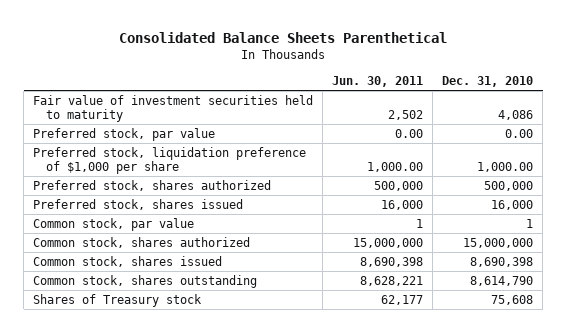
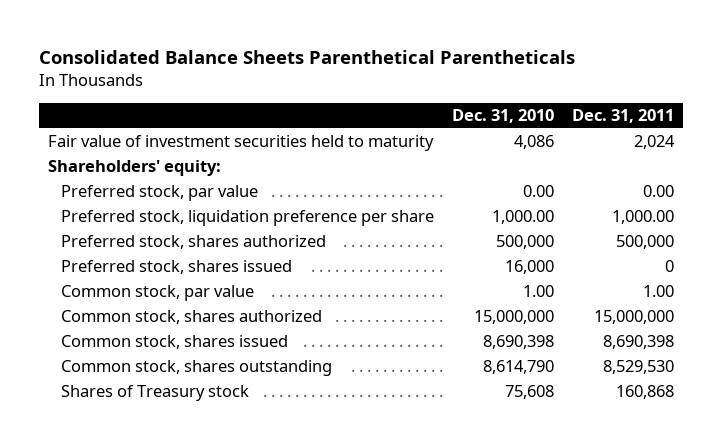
- Consolidated Balance Sheets Parenthetical
+ Consolidated Balance Sheets Parenthetical Parentheticals
- | Jun. 30, 2011 | Dec. 31, 2010
+ | Dec. 31, 2010 | Dec. 31, 2011
+ Shareholders' equity:
- Preferred stock, liquidation preference of $1,000 per share | 1,000.00 | 1,000.00
+ Preferred stock, liquidation preference per share | 1,000.00 | 1,000.00
- Common stock, par value | 1 | 1
+ Common stock, par value | 1.00 | 1.00

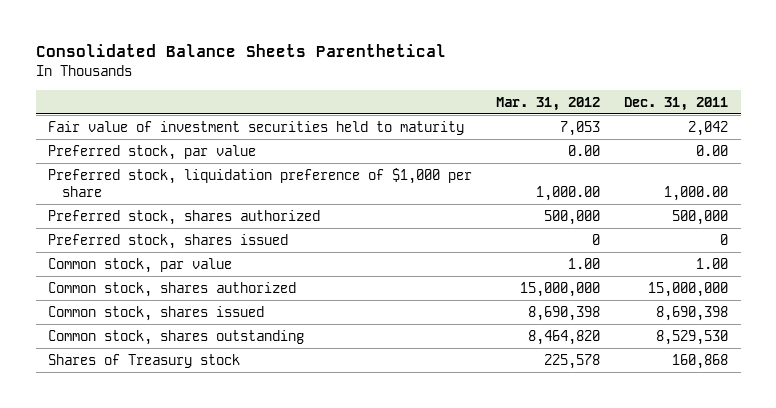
- Consolidated Balance Sheets Parenthetical Parentheticals
+ Consolidated Balance Sheets Parenthetical
- | Dec. 31, 2010 | Dec. 31, 2011
+ | Mar. 31, 2012 | Dec. 31, 2011
- Fair value of investment securities held to maturity | 4,086 | 2,024
- Shareholders' equity:
+ Fair value of investment securities held to maturity | 7,053 | 2,042
- Preferred stock, liquidation preference per share | 1,000.00 | 1,000.00
+ Preferred stock, liquidation preference of $1,000 per share | 1,000.00 | 1,000.00

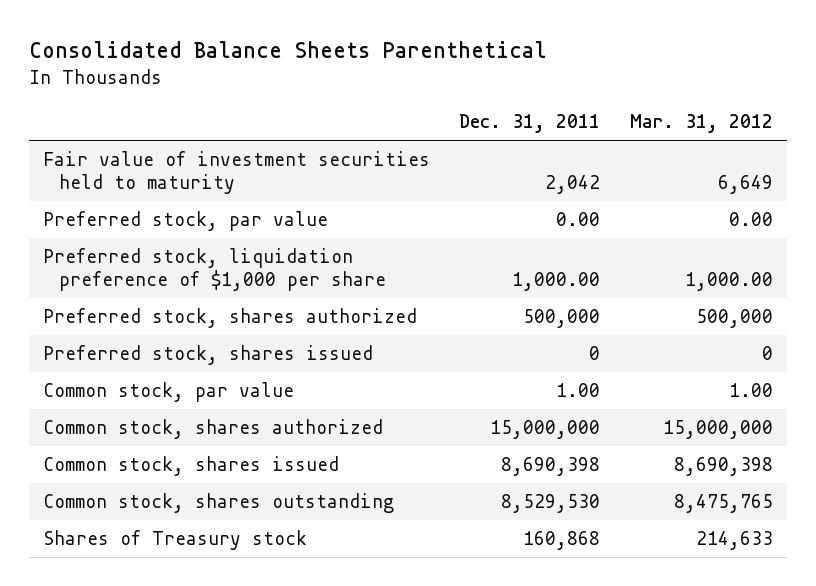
- | Mar. 31, 2012 | Dec. 31, 2011
+ | Dec. 31, 2011 | Mar. 31, 2012
- Fair value of investment securities held to maturity | 7,053 | 2,042
+ Fair value of investment securities held to maturity | 2,042 | 6,649
- Common stock, shares outstanding | 8,464,820 | 8,529,530
- Shares of Treasury stock | 225,578 | 160,868
+ Common stock, shares outstanding | 8,529,530 | 8,475,765
+ Shares of Treasury stock | 160,868 | 214,633

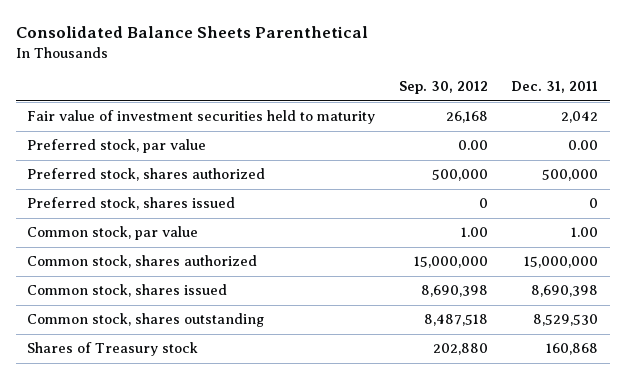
- | Dec. 31, 2011 | Mar. 31, 2012
+ | Sep. 30, 2012 | Dec. 31, 2011
- Preferred stock, liquidation preference of $1,000 per share | 1,000.00 | 1,000.00

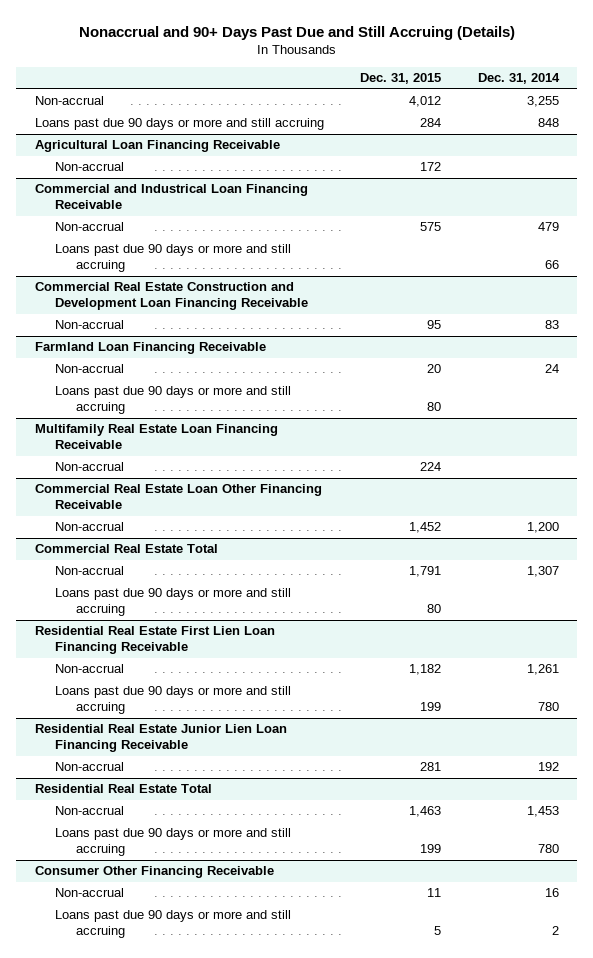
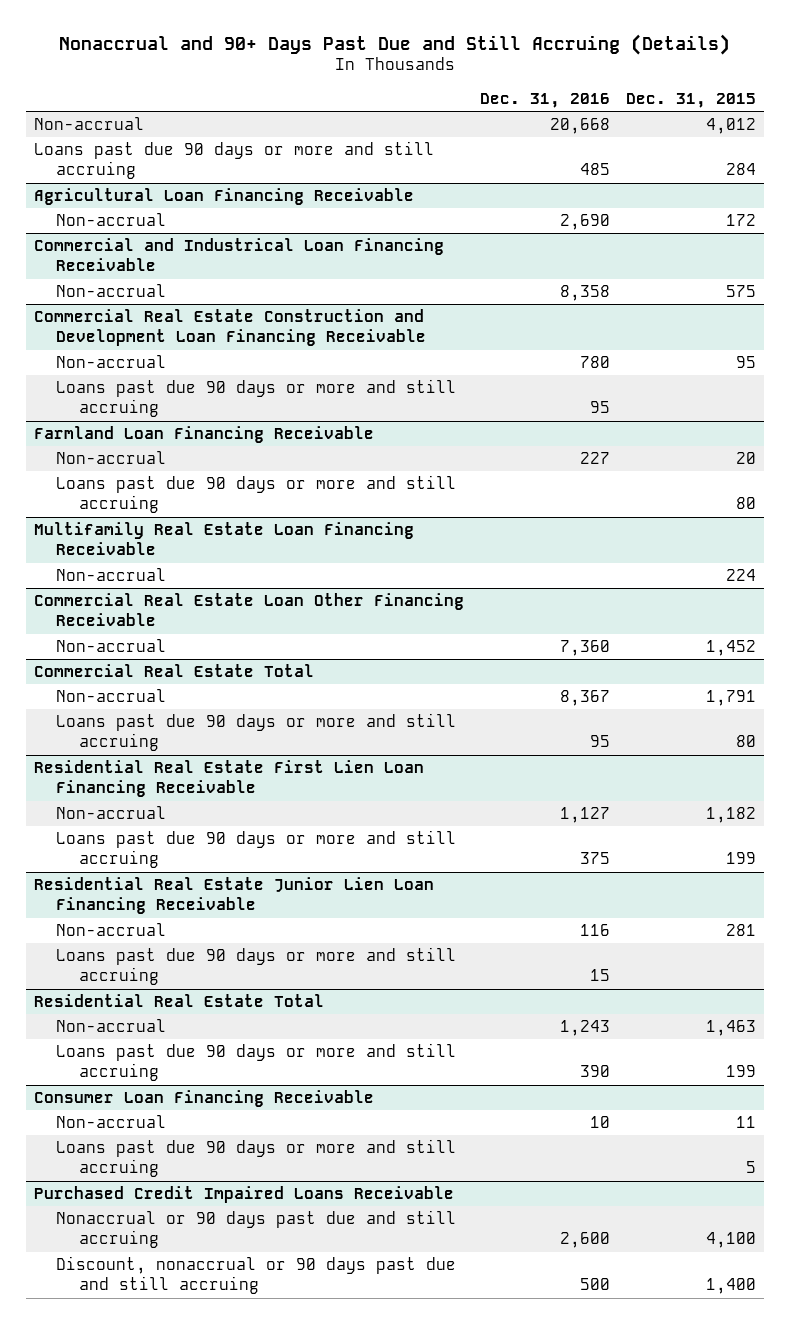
- | Dec. 31, 2015 | Dec. 31, 2014
+ | Dec. 31, 2016 | Dec. 31, 2015
@ Commercial and Industrical Loan Financing Receivable
- Loans past due 90 days or more and still accruing | | 66
@ Commercial Real Estate Construction and Development Loan Financing Receivable
+ Loans past due 90 days or more and still accruing | 95 |
@ Residential Real Estate Junior Lien Loan Financing Receivable
+ Loans past due 90 days or more and still accruing | 15 |
- Consumer Other Financing Receivable
+ Consumer Loan Financing Receivable
+ Purchased Credit Impaired Loans Receivable
+ Nonaccrual or 90 days past due and still accruing | 2,600 | 4,100
+ Discount, nonaccrual or 90 days past due and still accruing | 500 | 1,400

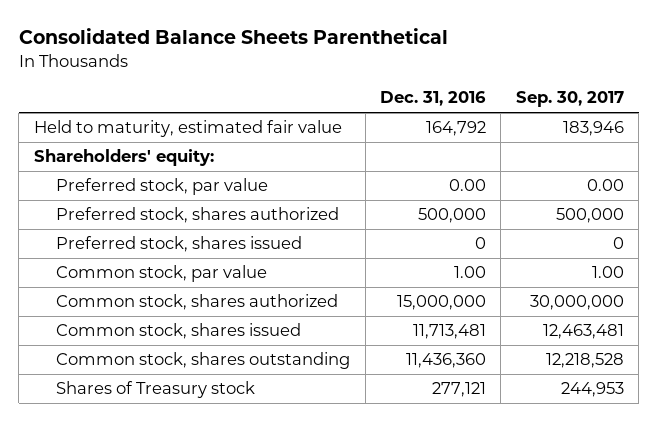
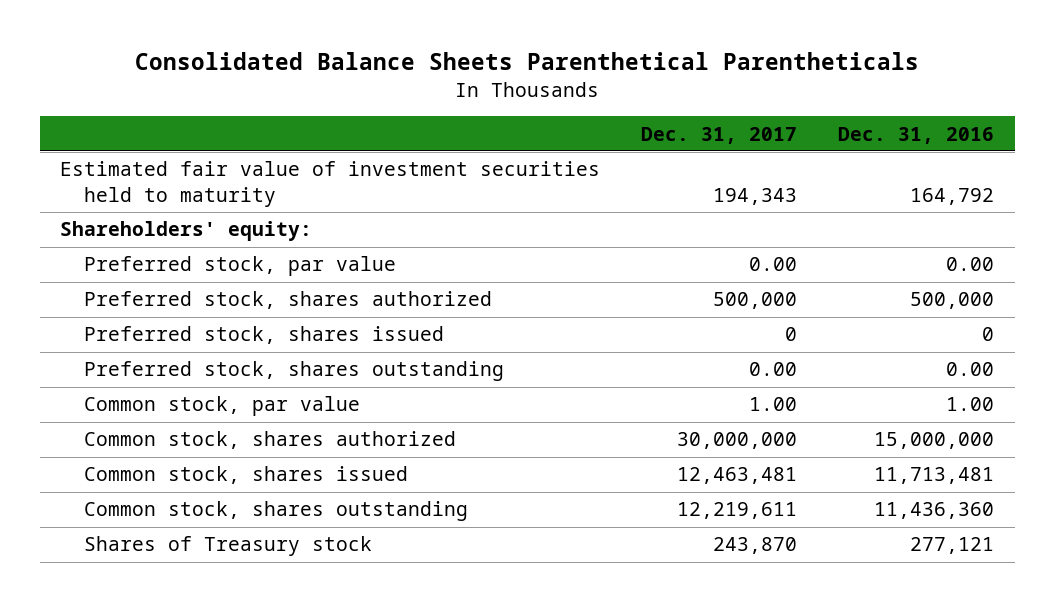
- Consolidated Balance Sheets Parenthetical
+ Consolidated Balance Sheets Parenthetical Parentheticals
- | Dec. 31, 2016 | Sep. 30, 2017
+ | Dec. 31, 2017 | Dec. 31, 2016
- Held to maturity, estimated fair value | 164,792 | 183,946
+ Estimated fair value of investment securities held to maturity | 194,343 | 164,792
+ Preferred stock, shares outstanding | 0.00 | 0.00

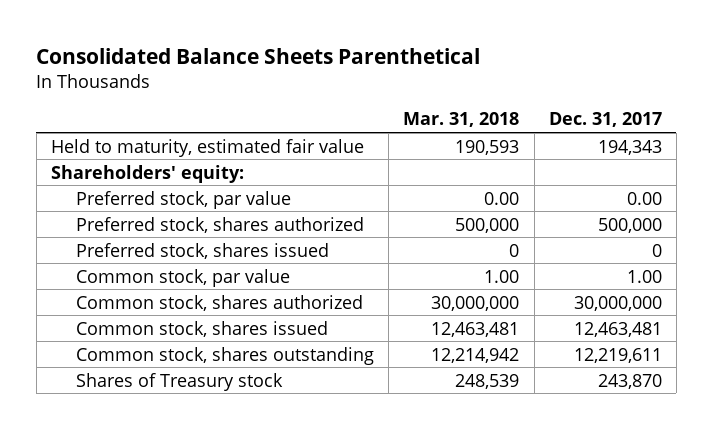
- Consolidated Balance Sheets Parenthetical Parentheticals
+ Consolidated Balance Sheets Parenthetical
- | Dec. 31, 2017 | Dec. 31, 2016
+ | Mar. 31, 2018 | Dec. 31, 2017
- Estimated fair value of investment securities held to maturity | 194,343 | 164,792
+ Held to maturity, estimated fair value | 190,593 | 194,343
- Preferred stock, shares outstanding | 0.00 | 0.00

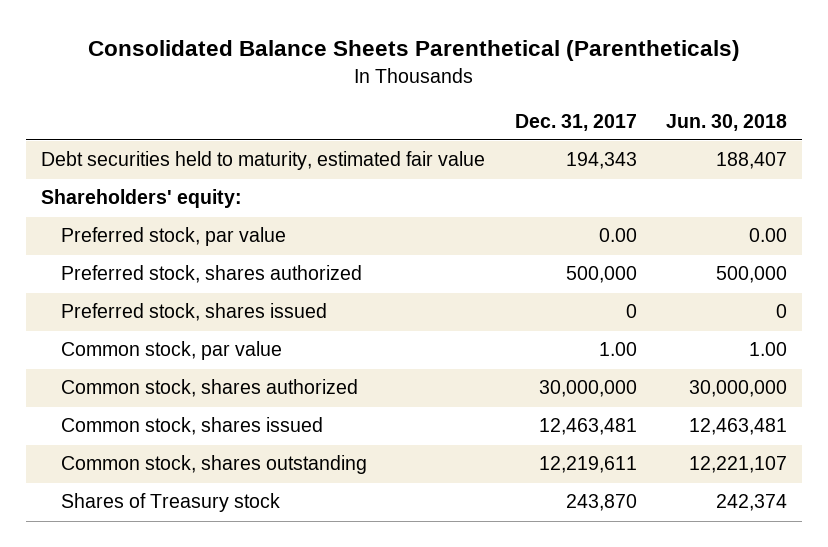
- Consolidated Balance Sheets Parenthetical
+ Consolidated Balance Sheets Parenthetical (Parentheticals)
- | Mar. 31, 2018 | Dec. 31, 2017
+ | Dec. 31, 2017 | Jun. 30, 2018
- Held to maturity, estimated fair value | 190,593 | 194,343
+ Debt securities held to maturity, estimated fair value | 194,343 | 188,407

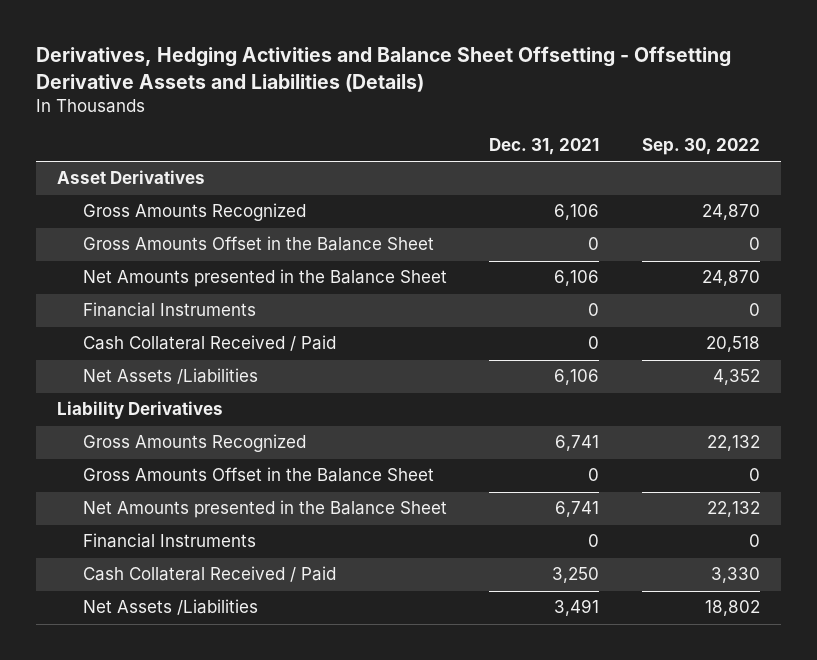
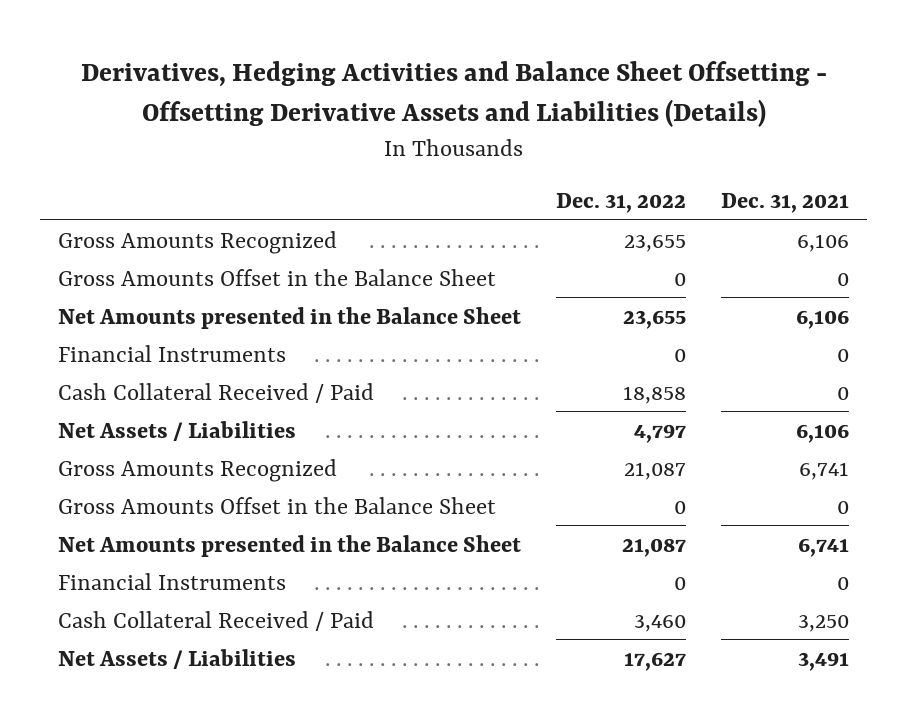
- | Dec. 31, 2021 | Sep. 30, 2022
+ | Dec. 31, 2022 | Dec. 31, 2021
- Asset Derivatives
- Net Assets /Liabilities | 6,106 | 4,352
- Liability Derivatives
+ Net Assets / Liabilities | 4,797 | 6,106
- Net Assets /Liabilities | 3,491 | 18,802
+ Net Assets / Liabilities | 17,627 | 3,491

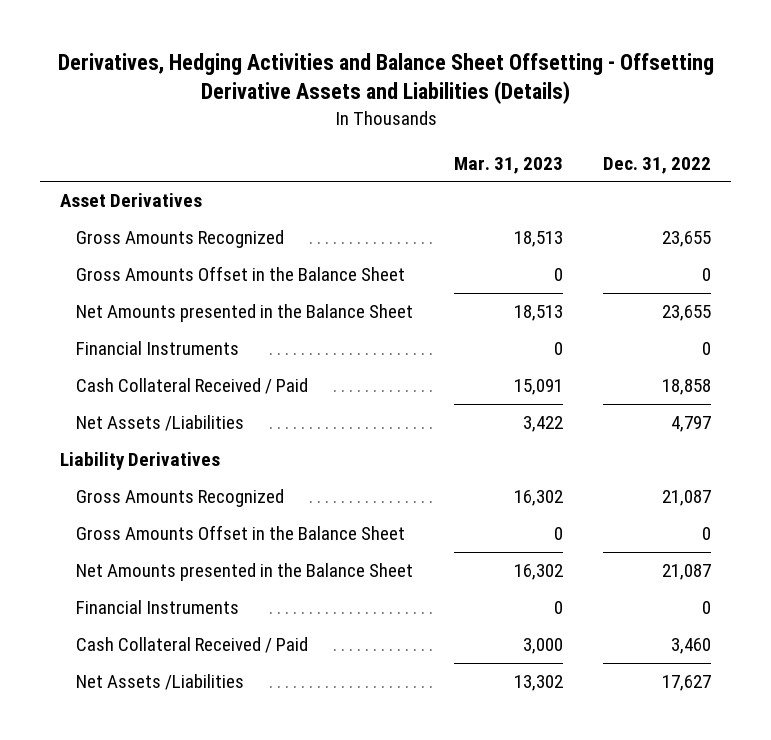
- | Dec. 31, 2022 | Dec. 31, 2021
+ | Mar. 31, 2023 | Dec. 31, 2022
+ Asset Derivatives
- Net Assets / Liabilities | 4,797 | 6,106
+ Net Assets /Liabilities | 3,422 | 4,797
+ Liability Derivatives
- Net Assets / Liabilities | 17,627 | 3,491
+ Net Assets /Liabilities | 13,302 | 17,627

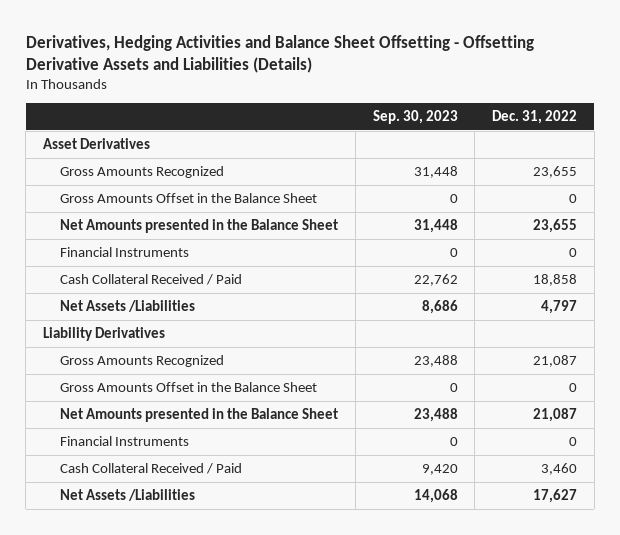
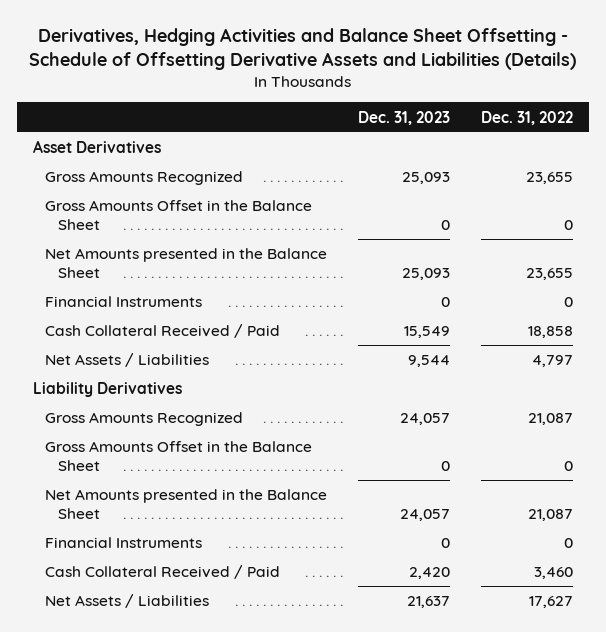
- Derivatives, Hedging Activities and Balance Sheet Offsetting - Offsetting Derivative Assets and Liabilities (Details)
+ Derivatives, Hedging Activities and Balance Sheet Offsetting - Schedule of Offsetting Derivative Assets and Liabilities (Details)
- | Sep. 30, 2023 | Dec. 31, 2022
+ | Dec. 31, 2023 | Dec. 31, 2022
- Net Assets /Liabilities | 8,686 | 4,797
+ Net Assets / Liabilities | 9,544 | 4,797
- Net Assets /Liabilities | 14,068 | 17,627
+ Net Assets / Liabilities | 21,637 | 17,627

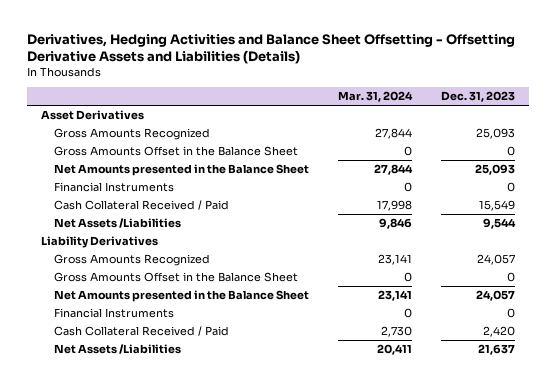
- Derivatives, Hedging Activities and Balance Sheet Offsetting - Schedule of Offsetting Derivative Assets and Liabilities (Details)
+ Derivatives, Hedging Activities and Balance Sheet Offsetting - Offsetting Derivative Assets and Liabilities (Details)
- | Dec. 31, 2023 | Dec. 31, 2022
+ | Mar. 31, 2024 | Dec. 31, 2023
- Net Assets / Liabilities | 9,544 | 4,797
+ Net Assets /Liabilities | 9,846 | 9,544
- Net Assets / Liabilities | 21,637 | 17,627
+ Net Assets /Liabilities | 20,411 | 21,637

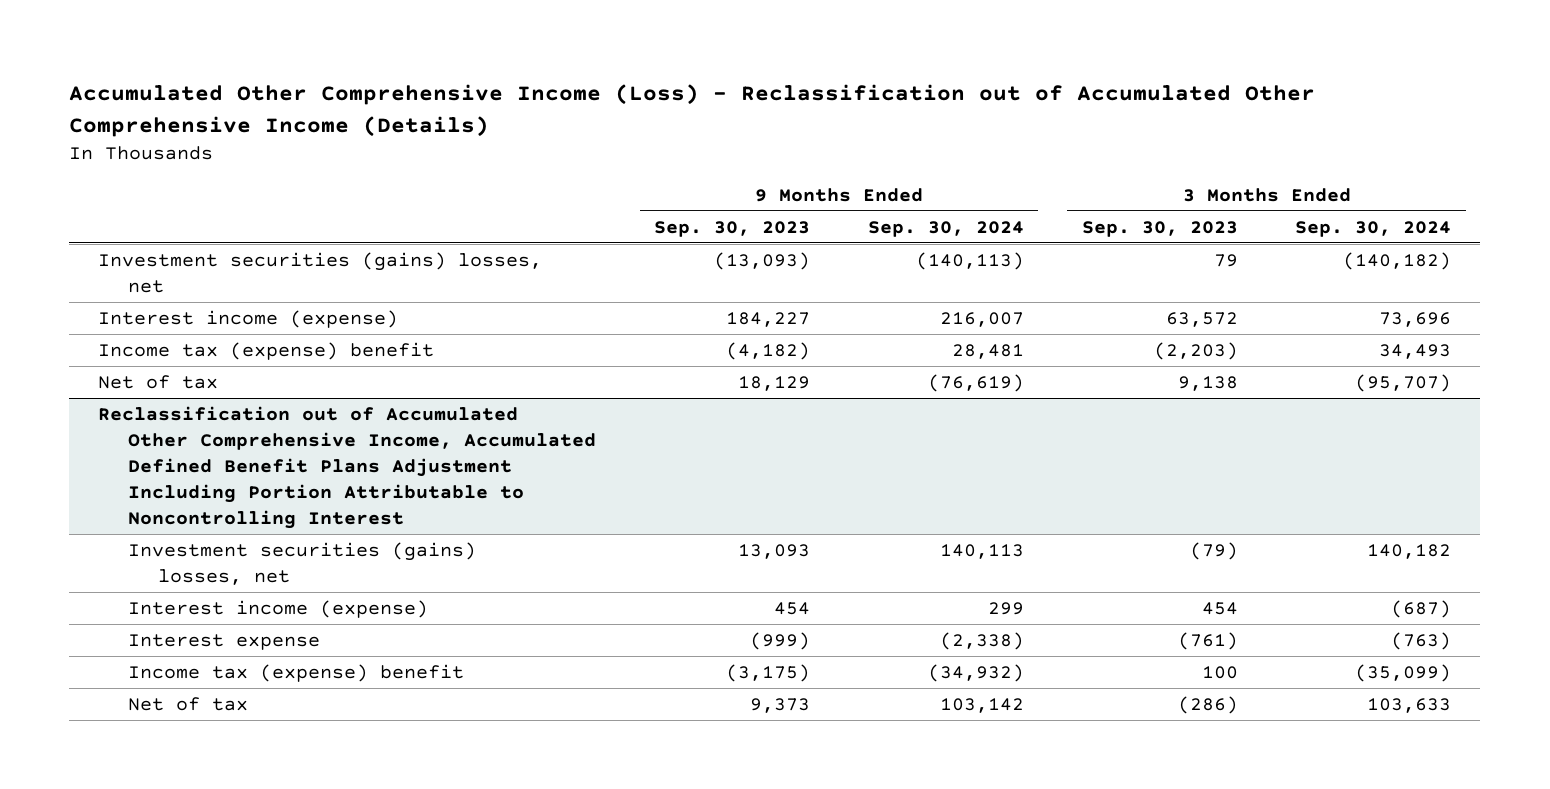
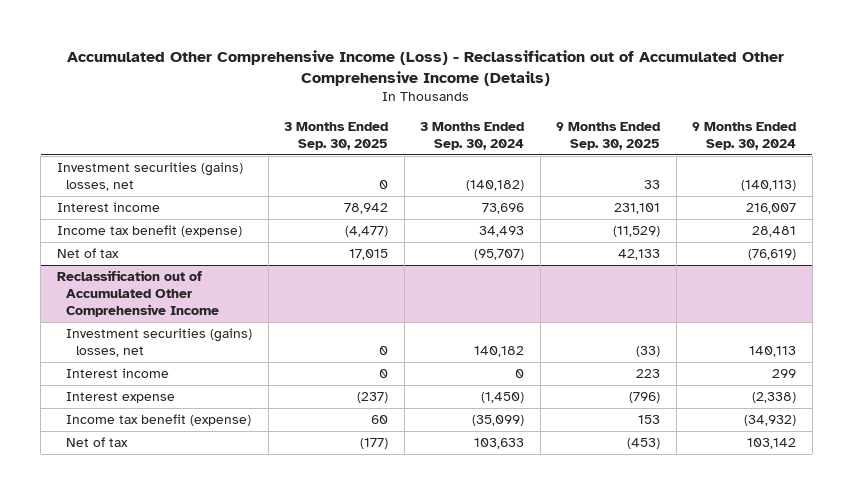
- | 9 Months Ended Sep. 30, 2023 | 9 Months Ended Sep. 30, 2024 | 3 Months Ended Sep. 30, 2023 | 3 Months Ended Sep. 30, 2024
+ | 3 Months Ended Sep. 30, 2025 | 3 Months Ended Sep. 30, 2024 | 9 Months Ended Sep. 30, 2025 | 9 Months Ended Sep. 30, 2024
- Interest income (expense) | 184,227 | 216,007 | 63,572 | 73,696
- Income tax (expense) benefit | (4,182) | 28,481 | (2,203) | 34,493
+ Interest income | 78,942 | 73,696 | 231,101 | 216,007
+ Income tax benefit (expense) | (4,477) | 34,493 | (11,529) | 28,481
- Reclassification out of Accumulated Other Comprehensive Income, Accumulated Defined Benefit Plans Adjustment Including Portion Attributable to Noncontrolling Interest
+ Reclassification out of Accumulated Other Comprehensive Income
- Interest income (expense) | 454 | 299 | 454 | (687)
- Interest expense | (999) | (2,338) | (761) | (763)
- Income tax (expense) benefit | (3,175) | (34,932) | 100 | (35,099)
+ Interest income | 0 | 0 | 223 | 299
+ Interest expense | (237) | (1,450) | (796) | (2,338)
+ Income tax benefit (expense) | 60 | (35,099) | 153 | (34,932)

